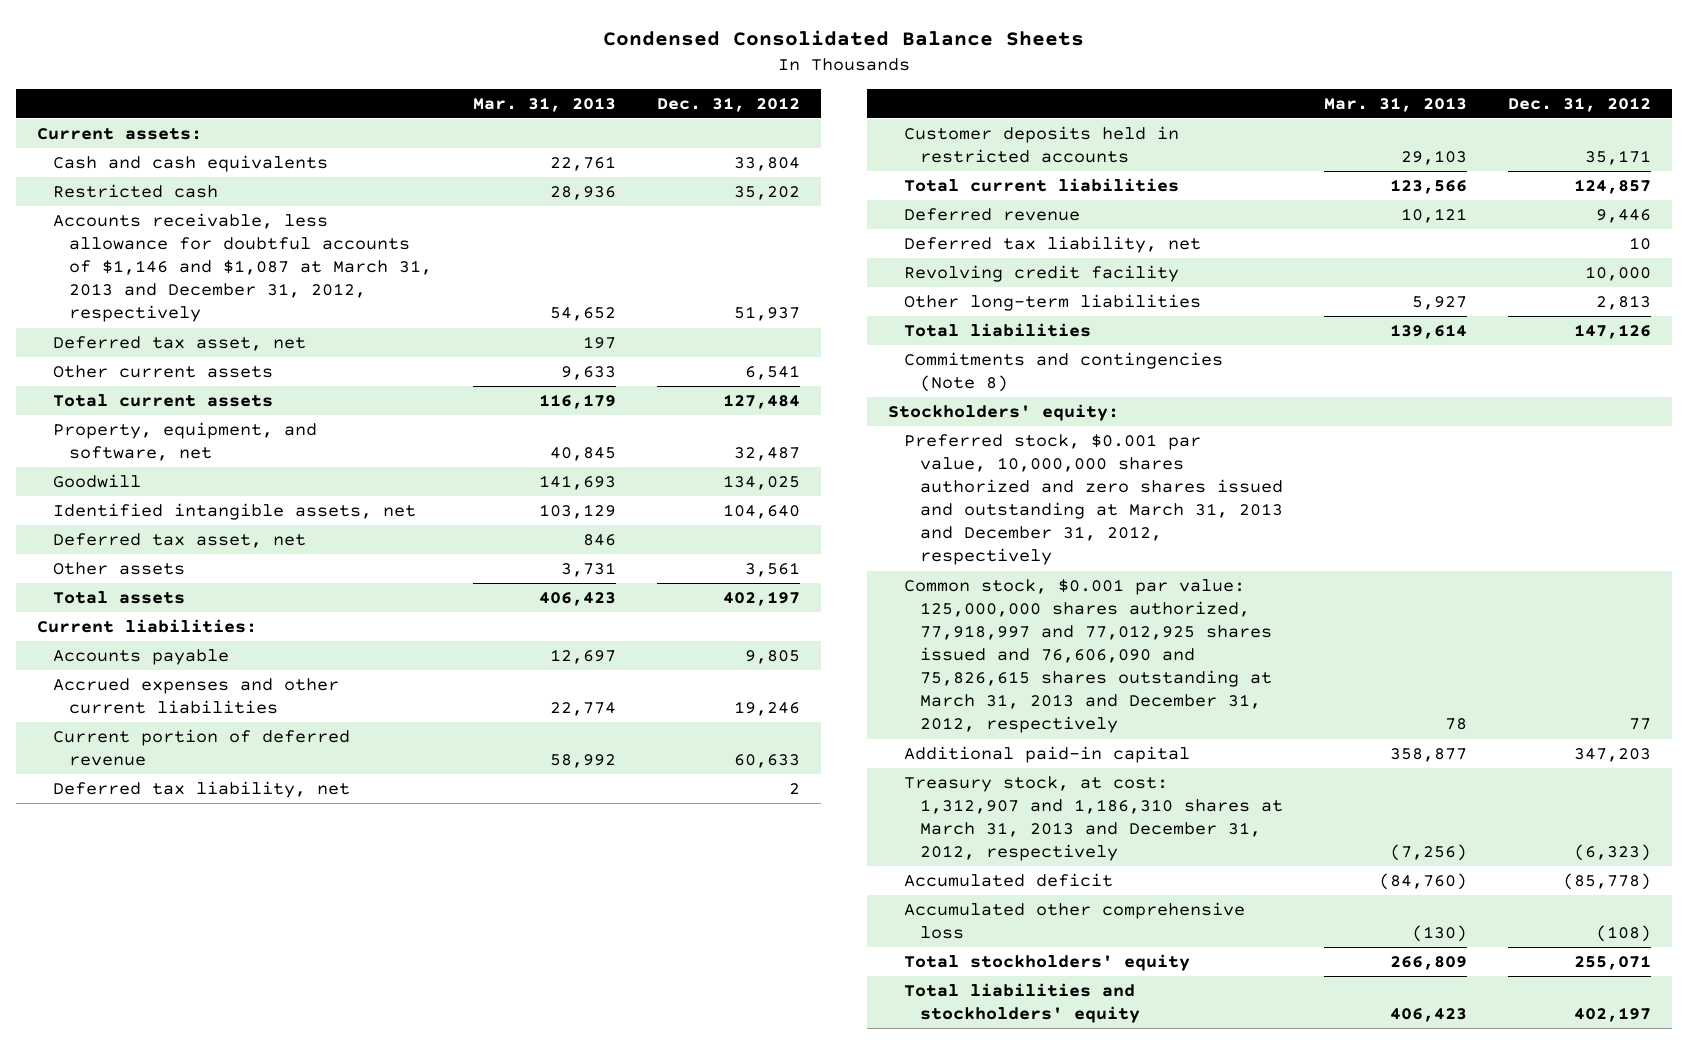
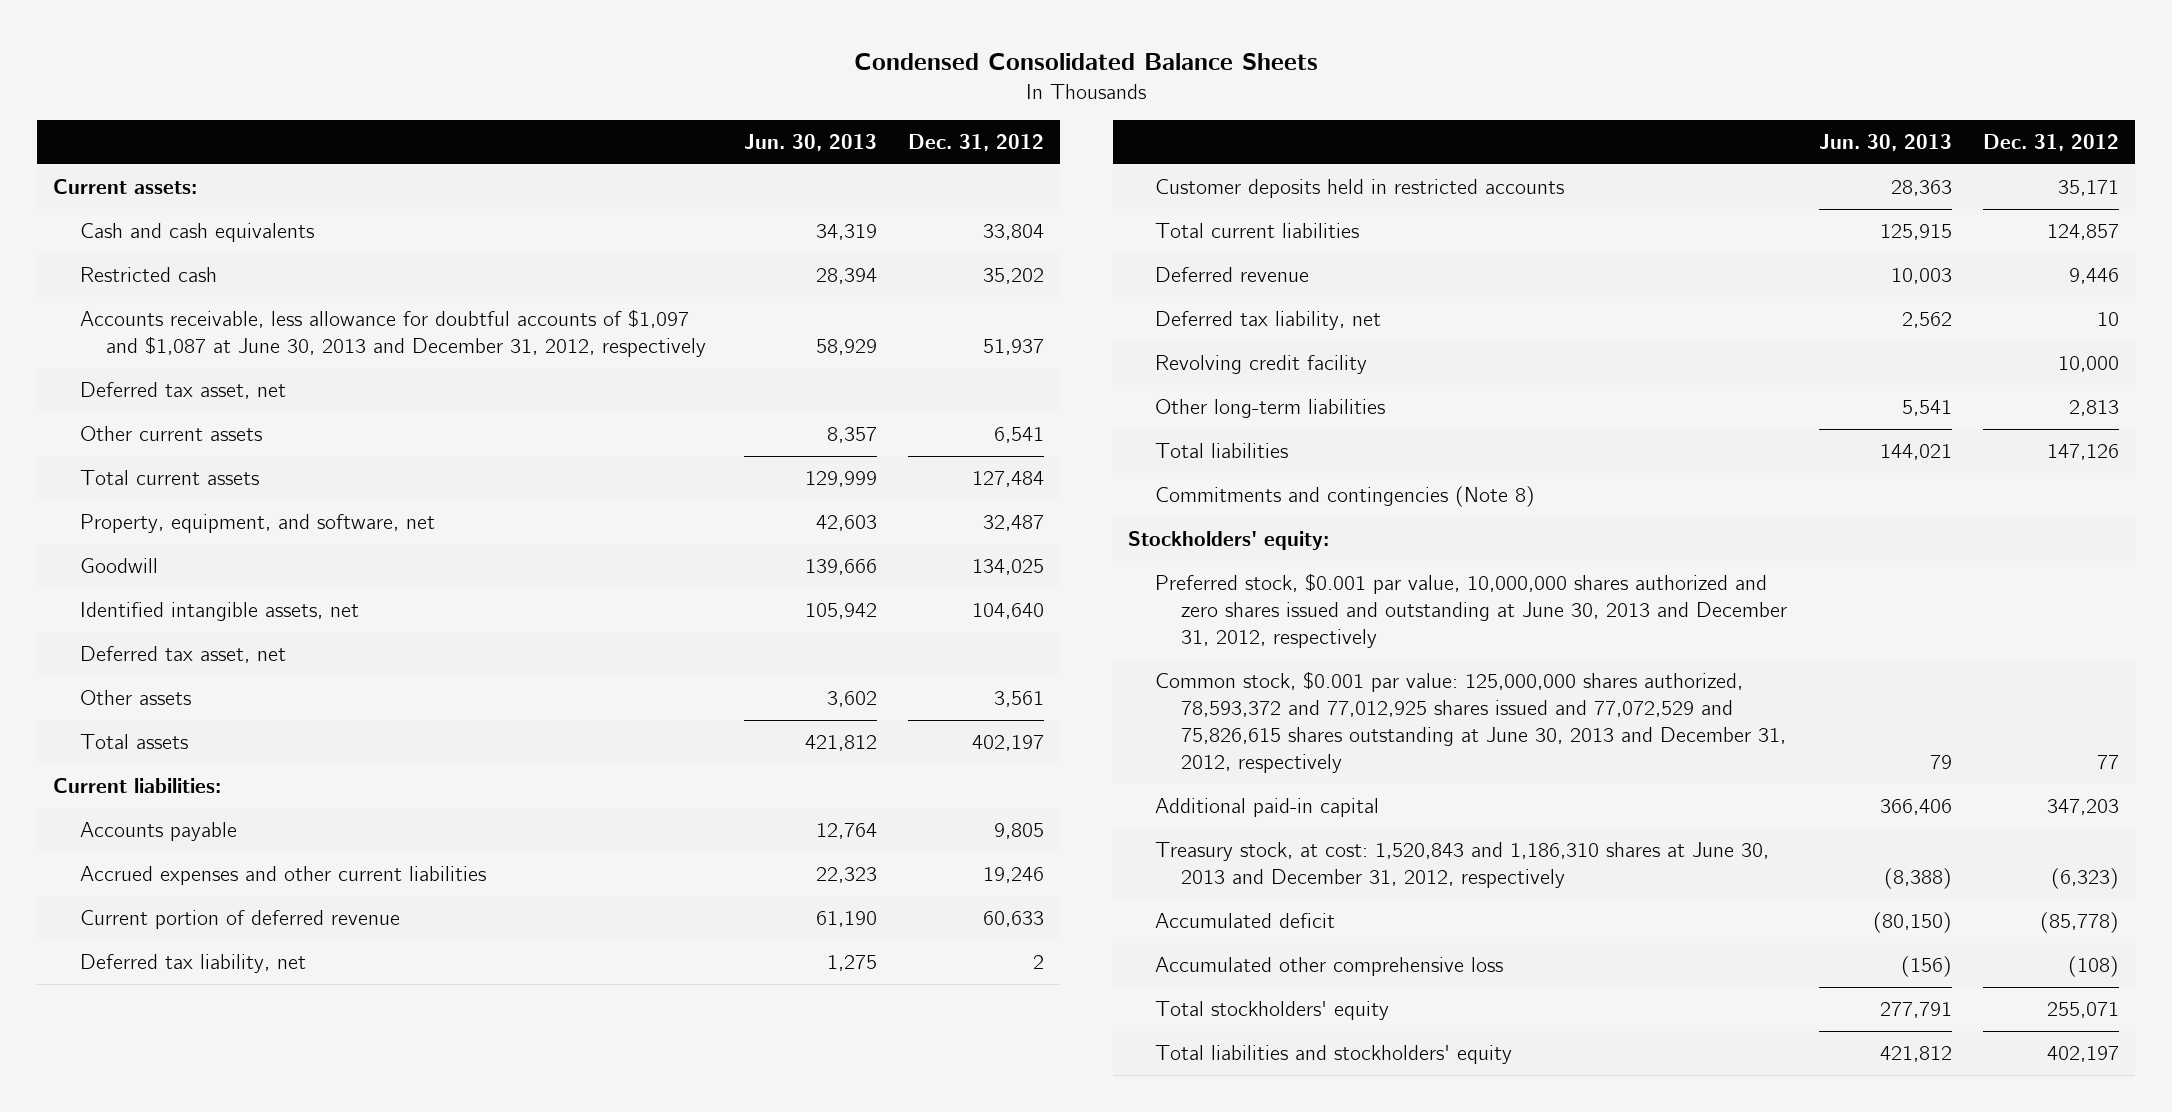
- | Mar. 31, 2013 | Dec. 31, 2012
+ | Jun. 30, 2013 | Dec. 31, 2012
- Accounts receivable, less allowance for doubtful accounts of $1,146 and $1,087 at March 31, 2013 and December 31, 2012, respectively | 54,652 | 51,937
+ Accounts receivable, less allowance for doubtful accounts of $1,097 and $1,087 at June 30, 2013 and December 31, 2012, respectively | 58,929 | 51,937
- Preferred stock, $0.001 par value, 10,000,000 shares authorized and zero shares issued and outstanding at March 31, 2013 and December 31, 2012, respectively
- Common stock, $0.001 par value: 125,000,000 shares authorized, 77,918,997 and 77,012,925 shares issued and 76,606,090 and 75,826,615 shares outstanding at March 31, 2013 and December 31, 2012, respectively | 78 | 77
+ Preferred stock, $0.001 par value, 10,000,000 shares authorized and zero shares issued and outstanding at June 30, 2013 and December 31, 2012, respectively
+ Common stock, $0.001 par value: 125,000,000 shares authorized, 78,593,372 and 77,012,925 shares issued and 77,072,529 and 75,826,615 shares outstanding at June 30, 2013 and December 31, 2012, respectively | 79 | 77
- Treasury stock, at cost: 1,312,907 and 1,186,310 shares at March 31, 2013 and December 31, 2012, respectively | (7,256) | (6,323)
+ Treasury stock, at cost: 1,520,843 and 1,186,310 shares at June 30, 2013 and December 31, 2012, respectively | (8,388) | (6,323)

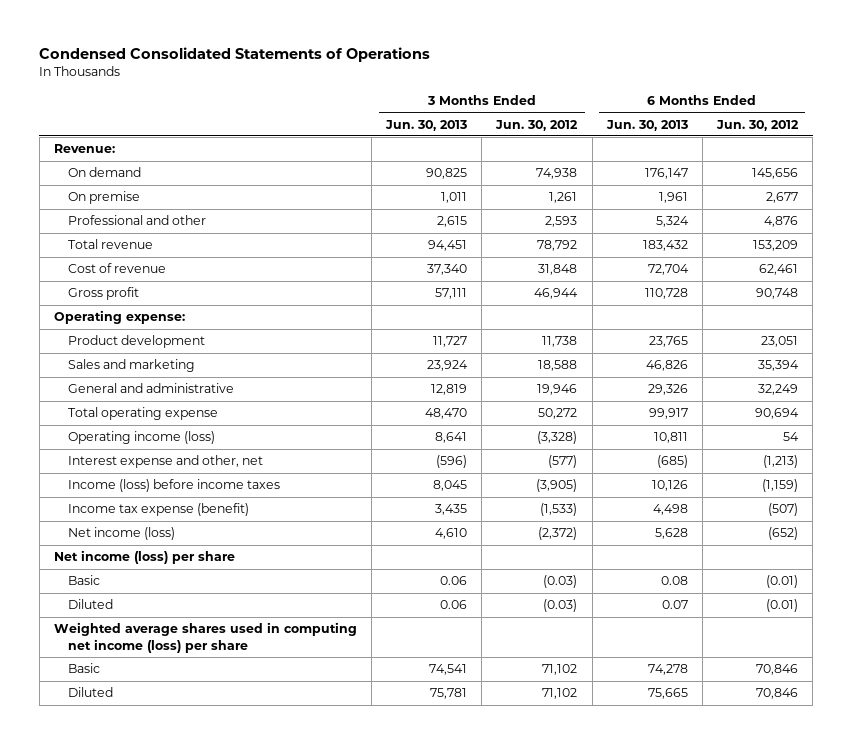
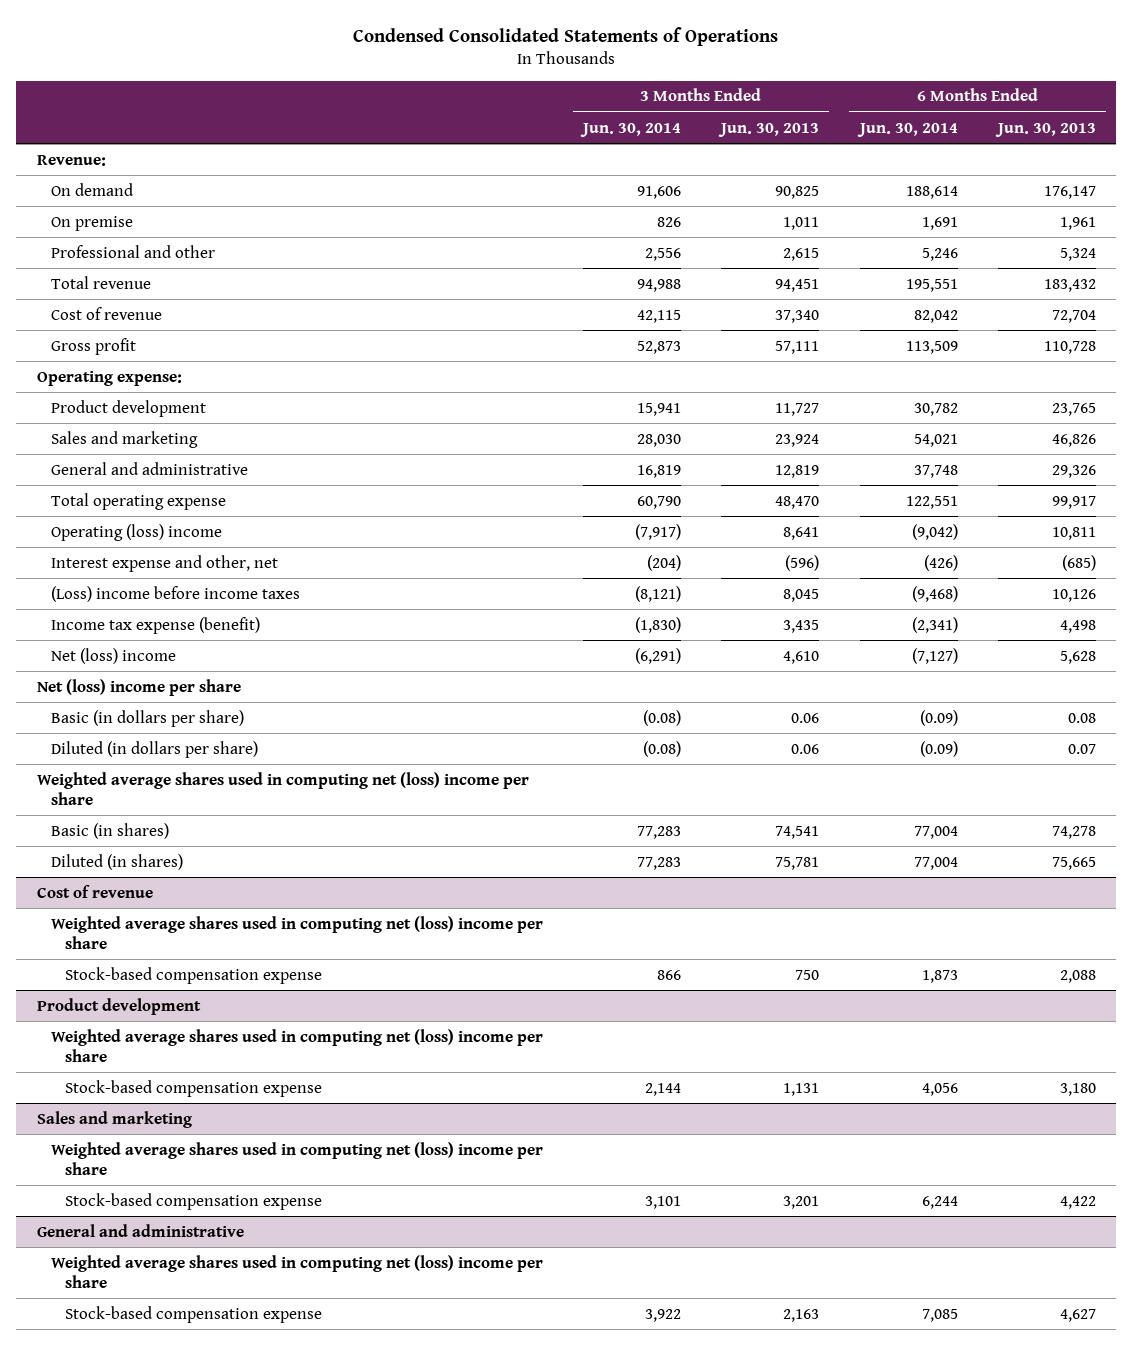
- | 3 Months Ended Jun. 30, 2013 | 3 Months Ended Jun. 30, 2012 | 6 Months Ended Jun. 30, 2013 | 6 Months Ended Jun. 30, 2012
+ | 3 Months Ended Jun. 30, 2014 | 3 Months Ended Jun. 30, 2013 | 6 Months Ended Jun. 30, 2014 | 6 Months Ended Jun. 30, 2013
- Operating income (loss) | 8,641 | (3,328) | 10,811 | 54
+ Operating (loss) income | (7,917) | 8,641 | (9,042) | 10,811
- Income (loss) before income taxes | 8,045 | (3,905) | 10,126 | (1,159)
+ (Loss) income before income taxes | (8,121) | 8,045 | (9,468) | 10,126
- Net income (loss) | 4,610 | (2,372) | 5,628 | (652)
- Net income (loss) per share
- Basic | 0.06 | (0.03) | 0.08 | (0.01)
- Diluted | 0.06 | (0.03) | 0.07 | (0.01)
- Weighted average shares used in computing net income (loss) per share
- Basic | 74,541 | 71,102 | 74,278 | 70,846
- Diluted | 75,781 | 71,102 | 75,665 | 70,846
+ Net (loss) income | (6,291) | 4,610 | (7,127) | 5,628
+ Net (loss) income per share
+ Basic (in dollars per share) | (0.08) | 0.06 | (0.09) | 0.08
+ Diluted (in dollars per share) | (0.08) | 0.06 | (0.09) | 0.07
+ Weighted average shares used in computing net (loss) income per share
+ Basic (in shares) | 77,283 | 74,541 | 77,004 | 74,278
+ Diluted (in shares) | 77,283 | 75,781 | 77,004 | 75,665
+ Cost of revenue
+ Weighted average shares used in computing net (loss) income per share
+ Stock-based compensation expense | 866 | 750 | 1,873 | 2,088
+ Product development
+ Weighted average shares used in computing net (loss) income per share
+ Stock-based compensation expense | 2,144 | 1,131 | 4,056 | 3,180
+ Sales and marketing
+ Weighted average shares used in computing net (loss) income per share
+ Stock-based compensation expense | 3,101 | 3,201 | 6,244 | 4,422
+ General and administrative
+ Weighted average shares used in computing net (loss) income per share
+ Stock-based compensation expense | 3,922 | 2,163 | 7,085 | 4,627

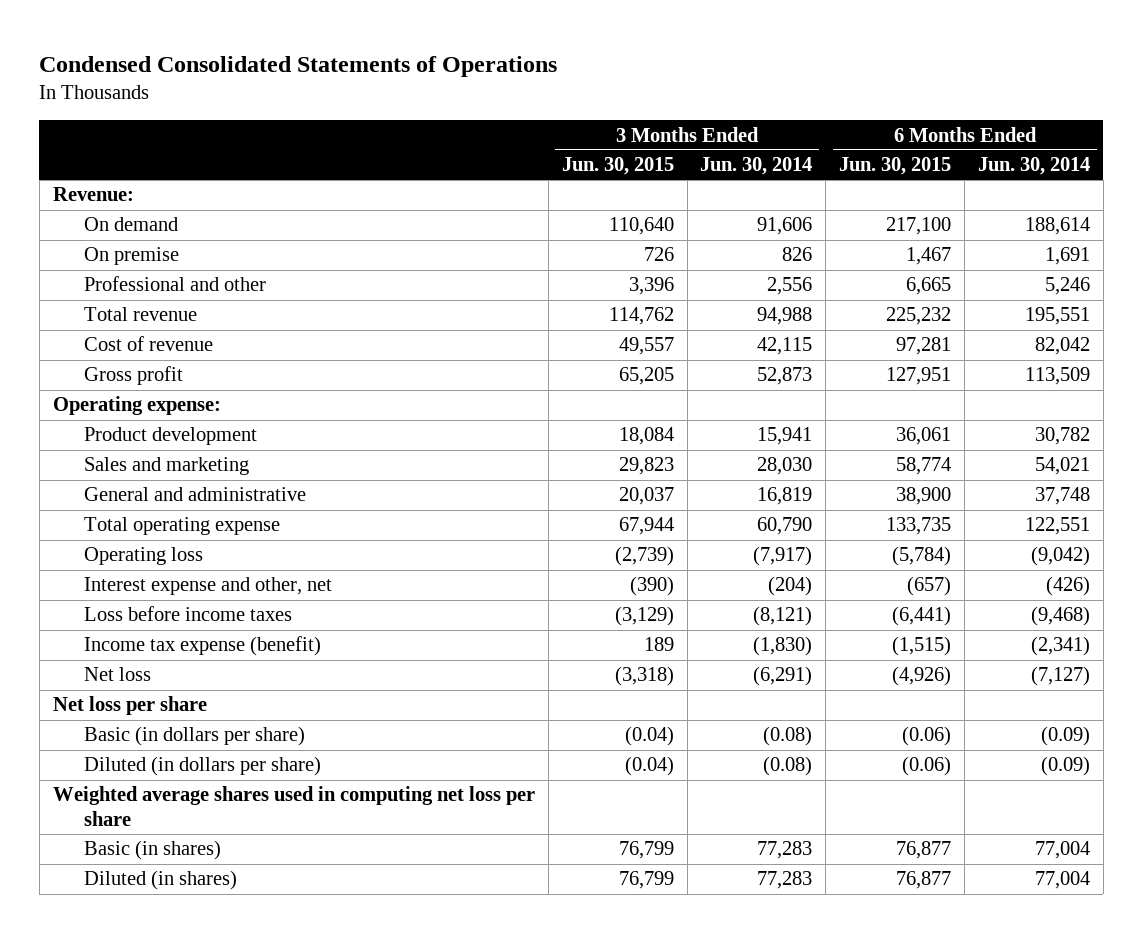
- | 3 Months Ended Jun. 30, 2014 | 3 Months Ended Jun. 30, 2013 | 6 Months Ended Jun. 30, 2014 | 6 Months Ended Jun. 30, 2013
+ | 3 Months Ended Jun. 30, 2015 | 3 Months Ended Jun. 30, 2014 | 6 Months Ended Jun. 30, 2015 | 6 Months Ended Jun. 30, 2014
- Operating (loss) income | (7,917) | 8,641 | (9,042) | 10,811
+ Operating loss | (2,739) | (7,917) | (5,784) | (9,042)
- (Loss) income before income taxes | (8,121) | 8,045 | (9,468) | 10,126
+ Loss before income taxes | (3,129) | (8,121) | (6,441) | (9,468)
- Net (loss) income | (6,291) | 4,610 | (7,127) | 5,628
- Net (loss) income per share
+ Net loss | (3,318) | (6,291) | (4,926) | (7,127)
+ Net loss per share
- Weighted average shares used in computing net (loss) income per share
+ Weighted average shares used in computing net loss per share
- Cost of revenue
- Weighted average shares used in computing net (loss) income per share
- Stock-based compensation expense | 866 | 750 | 1,873 | 2,088
- Product development
- Weighted average shares used in computing net (loss) income per share
- Stock-based compensation expense | 2,144 | 1,131 | 4,056 | 3,180
- Sales and marketing
- Weighted average shares used in computing net (loss) income per share
- Stock-based compensation expense | 3,101 | 3,201 | 6,244 | 4,422
- General and administrative
- Weighted average shares used in computing net (loss) income per share
- Stock-based compensation expense | 3,922 | 2,163 | 7,085 | 4,627

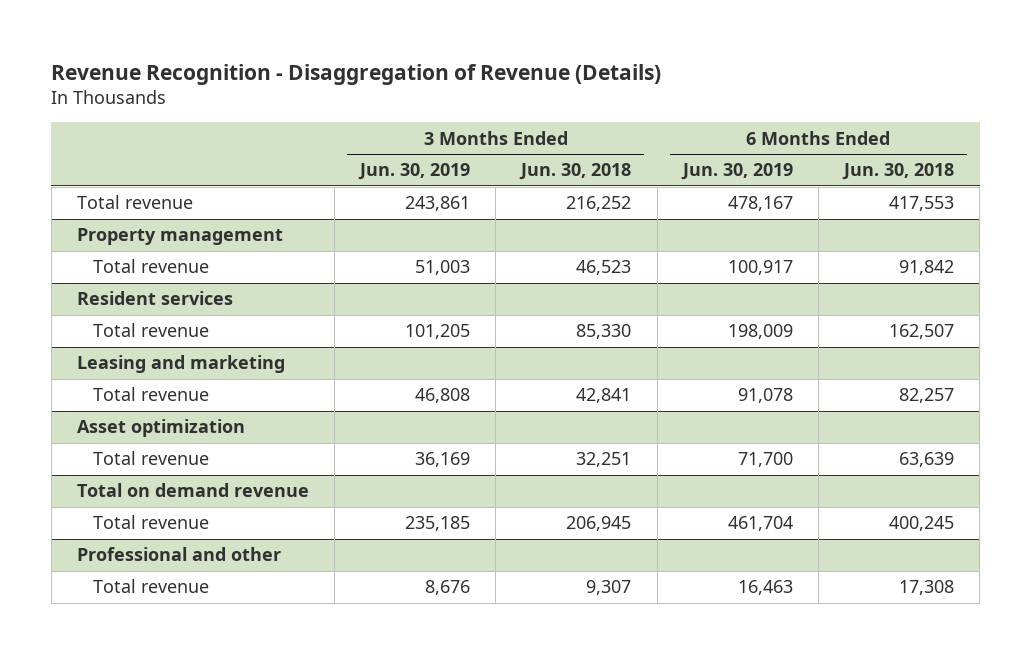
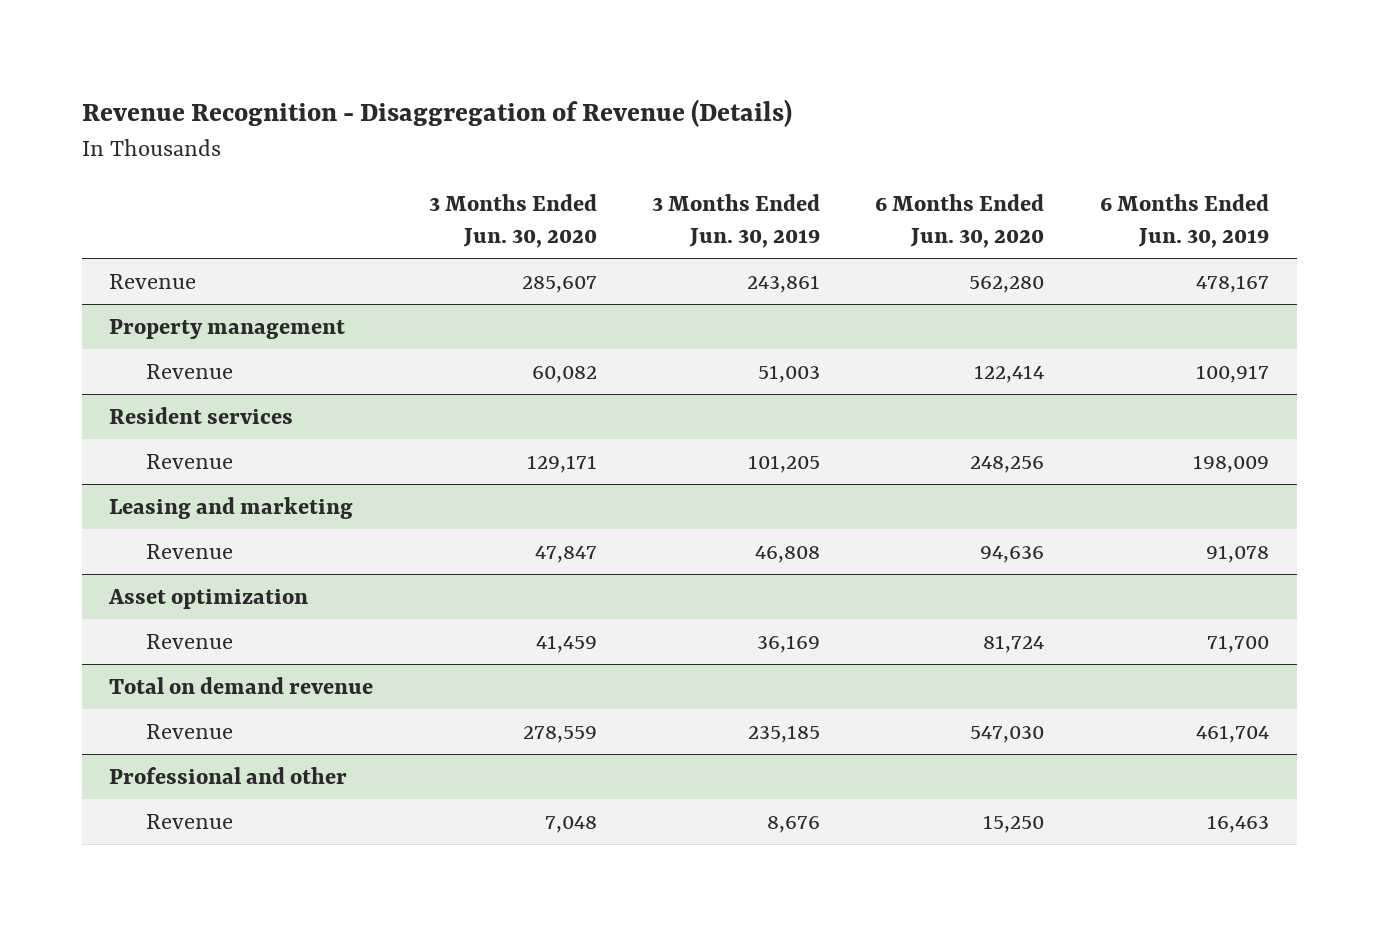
- | 3 Months Ended Jun. 30, 2019 | 3 Months Ended Jun. 30, 2018 | 6 Months Ended Jun. 30, 2019 | 6 Months Ended Jun. 30, 2018
+ | 3 Months Ended Jun. 30, 2020 | 3 Months Ended Jun. 30, 2019 | 6 Months Ended Jun. 30, 2020 | 6 Months Ended Jun. 30, 2019
- Total revenue | 243,861 | 216,252 | 478,167 | 417,553
+ Revenue | 285,607 | 243,861 | 562,280 | 478,167
@ Property management
- Total revenue | 51,003 | 46,523 | 100,917 | 91,842
+ Revenue | 60,082 | 51,003 | 122,414 | 100,917
@ Resident services
- Total revenue | 101,205 | 85,330 | 198,009 | 162,507
+ Revenue | 129,171 | 101,205 | 248,256 | 198,009
@ Leasing and marketing
- Total revenue | 46,808 | 42,841 | 91,078 | 82,257
+ Revenue | 47,847 | 46,808 | 94,636 | 91,078
@ Asset optimization
- Total revenue | 36,169 | 32,251 | 71,700 | 63,639
+ Revenue | 41,459 | 36,169 | 81,724 | 71,700
@ Total on demand revenue
- Total revenue | 235,185 | 206,945 | 461,704 | 400,245
+ Revenue | 278,559 | 235,185 | 547,030 | 461,704
@ Professional and other
- Total revenue | 8,676 | 9,307 | 16,463 | 17,308
+ Revenue | 7,048 | 8,676 | 15,250 | 16,463

